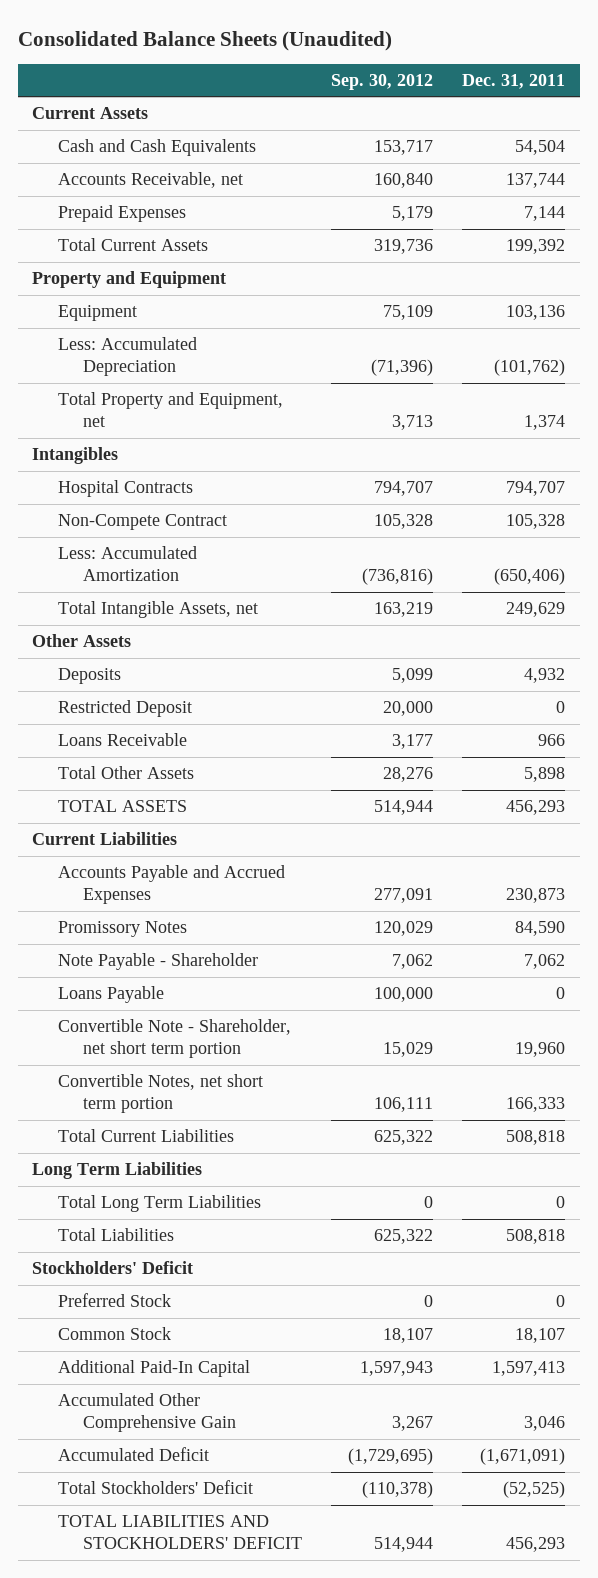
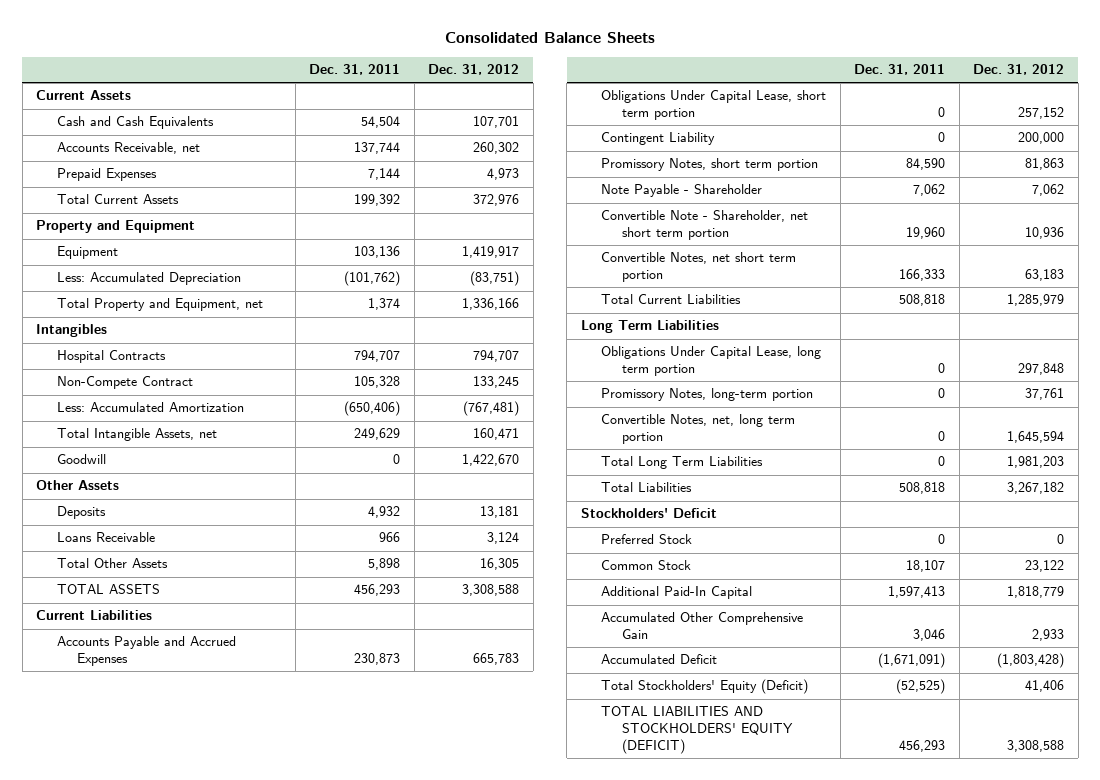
- Consolidated Balance Sheets (Unaudited)
+ Consolidated Balance Sheets
- | Sep. 30, 2012 | Dec. 31, 2011
+ | Dec. 31, 2011 | Dec. 31, 2012
+ Goodwill | 0 | 1,422,670
- Restricted Deposit | 20,000 | 0
- Promissory Notes | 120,029 | 84,590
+ Obligations Under Capital Lease, short term portion | 0 | 257,152
+ Contingent Liability | 0 | 200,000
+ Promissory Notes, short term portion | 84,590 | 81,863
- Loans Payable | 100,000 | 0
+ Obligations Under Capital Lease, long term portion | 0 | 297,848
+ Promissory Notes, long-term portion | 0 | 37,761
+ Convertible Notes, net, long term portion | 0 | 1,645,594
- Total Stockholders' Deficit | (110,378) | (52,525)
- TOTAL LIABILITIES AND STOCKHOLDERS' DEFICIT | 514,944 | 456,293
+ Total Stockholders' Equity (Deficit) | (52,525) | 41,406
+ TOTAL LIABILITIES AND STOCKHOLDERS' EQUITY (DEFICIT) | 456,293 | 3,308,588

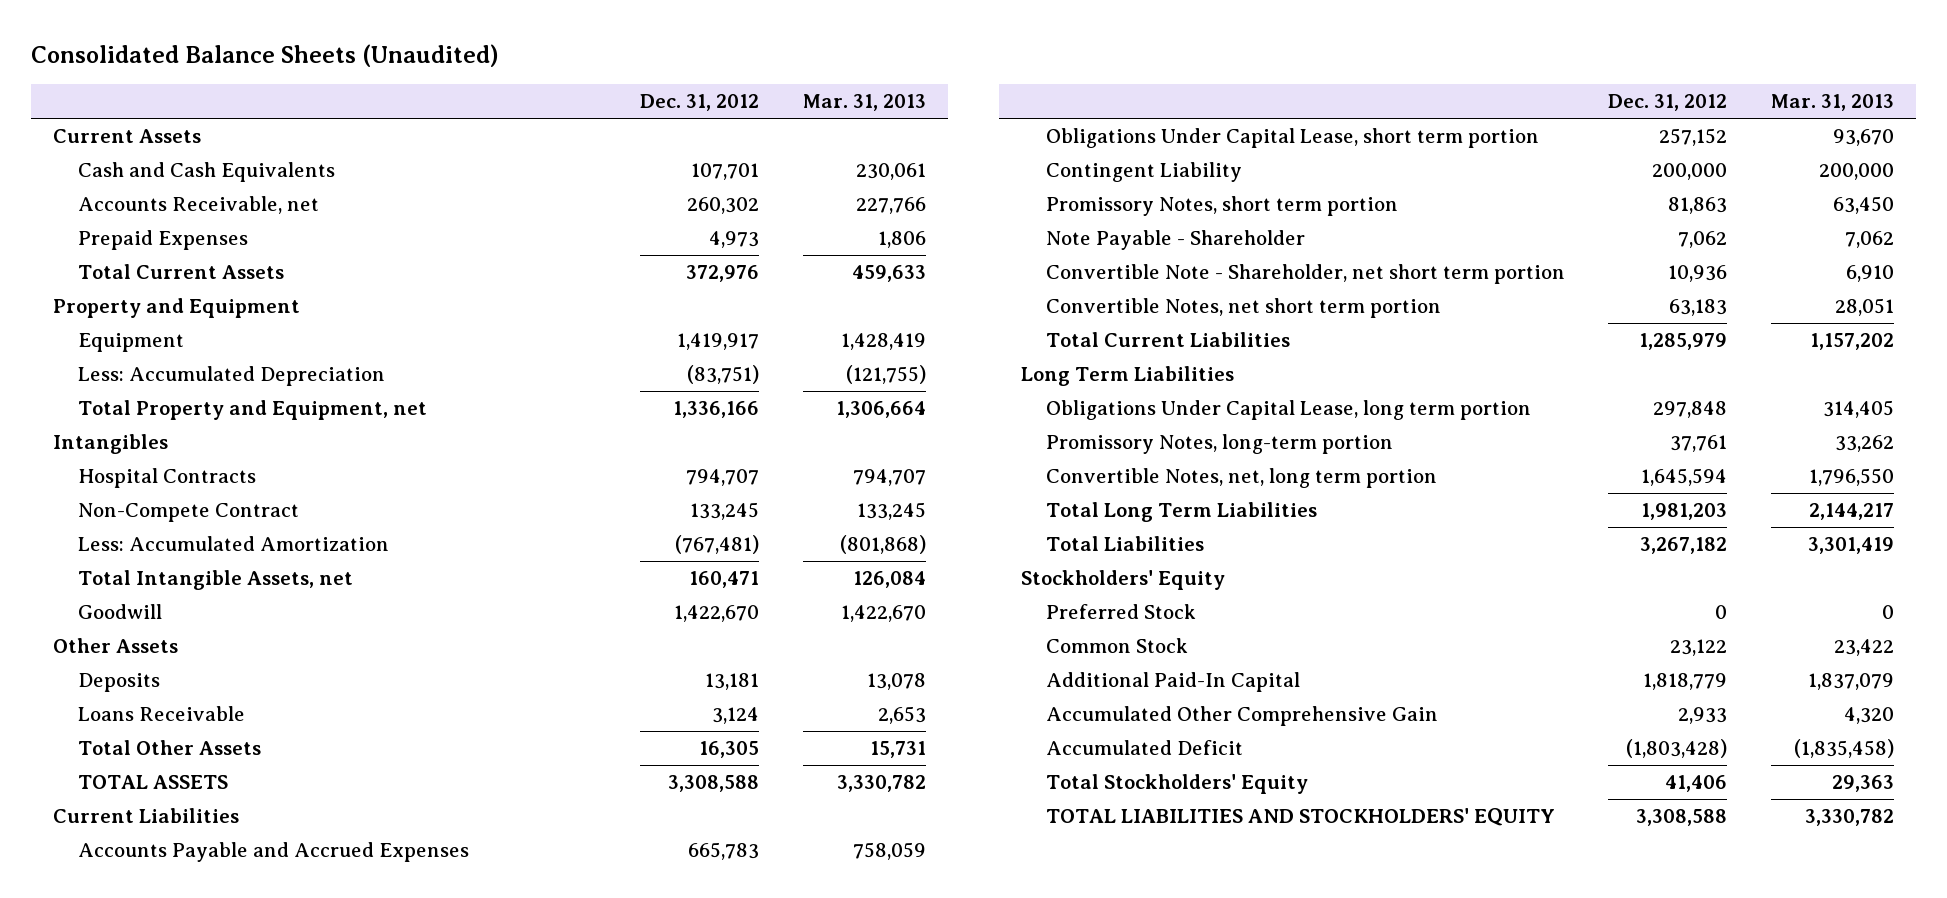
- Consolidated Balance Sheets
+ Consolidated Balance Sheets (Unaudited)
- | Dec. 31, 2011 | Dec. 31, 2012
+ | Dec. 31, 2012 | Mar. 31, 2013
- Stockholders' Deficit
+ Stockholders' Equity
- Total Stockholders' Equity (Deficit) | (52,525) | 41,406
- TOTAL LIABILITIES AND STOCKHOLDERS' EQUITY (DEFICIT) | 456,293 | 3,308,588
+ Total Stockholders' Equity | 41,406 | 29,363
+ TOTAL LIABILITIES AND STOCKHOLDERS' EQUITY | 3,308,588 | 3,330,782

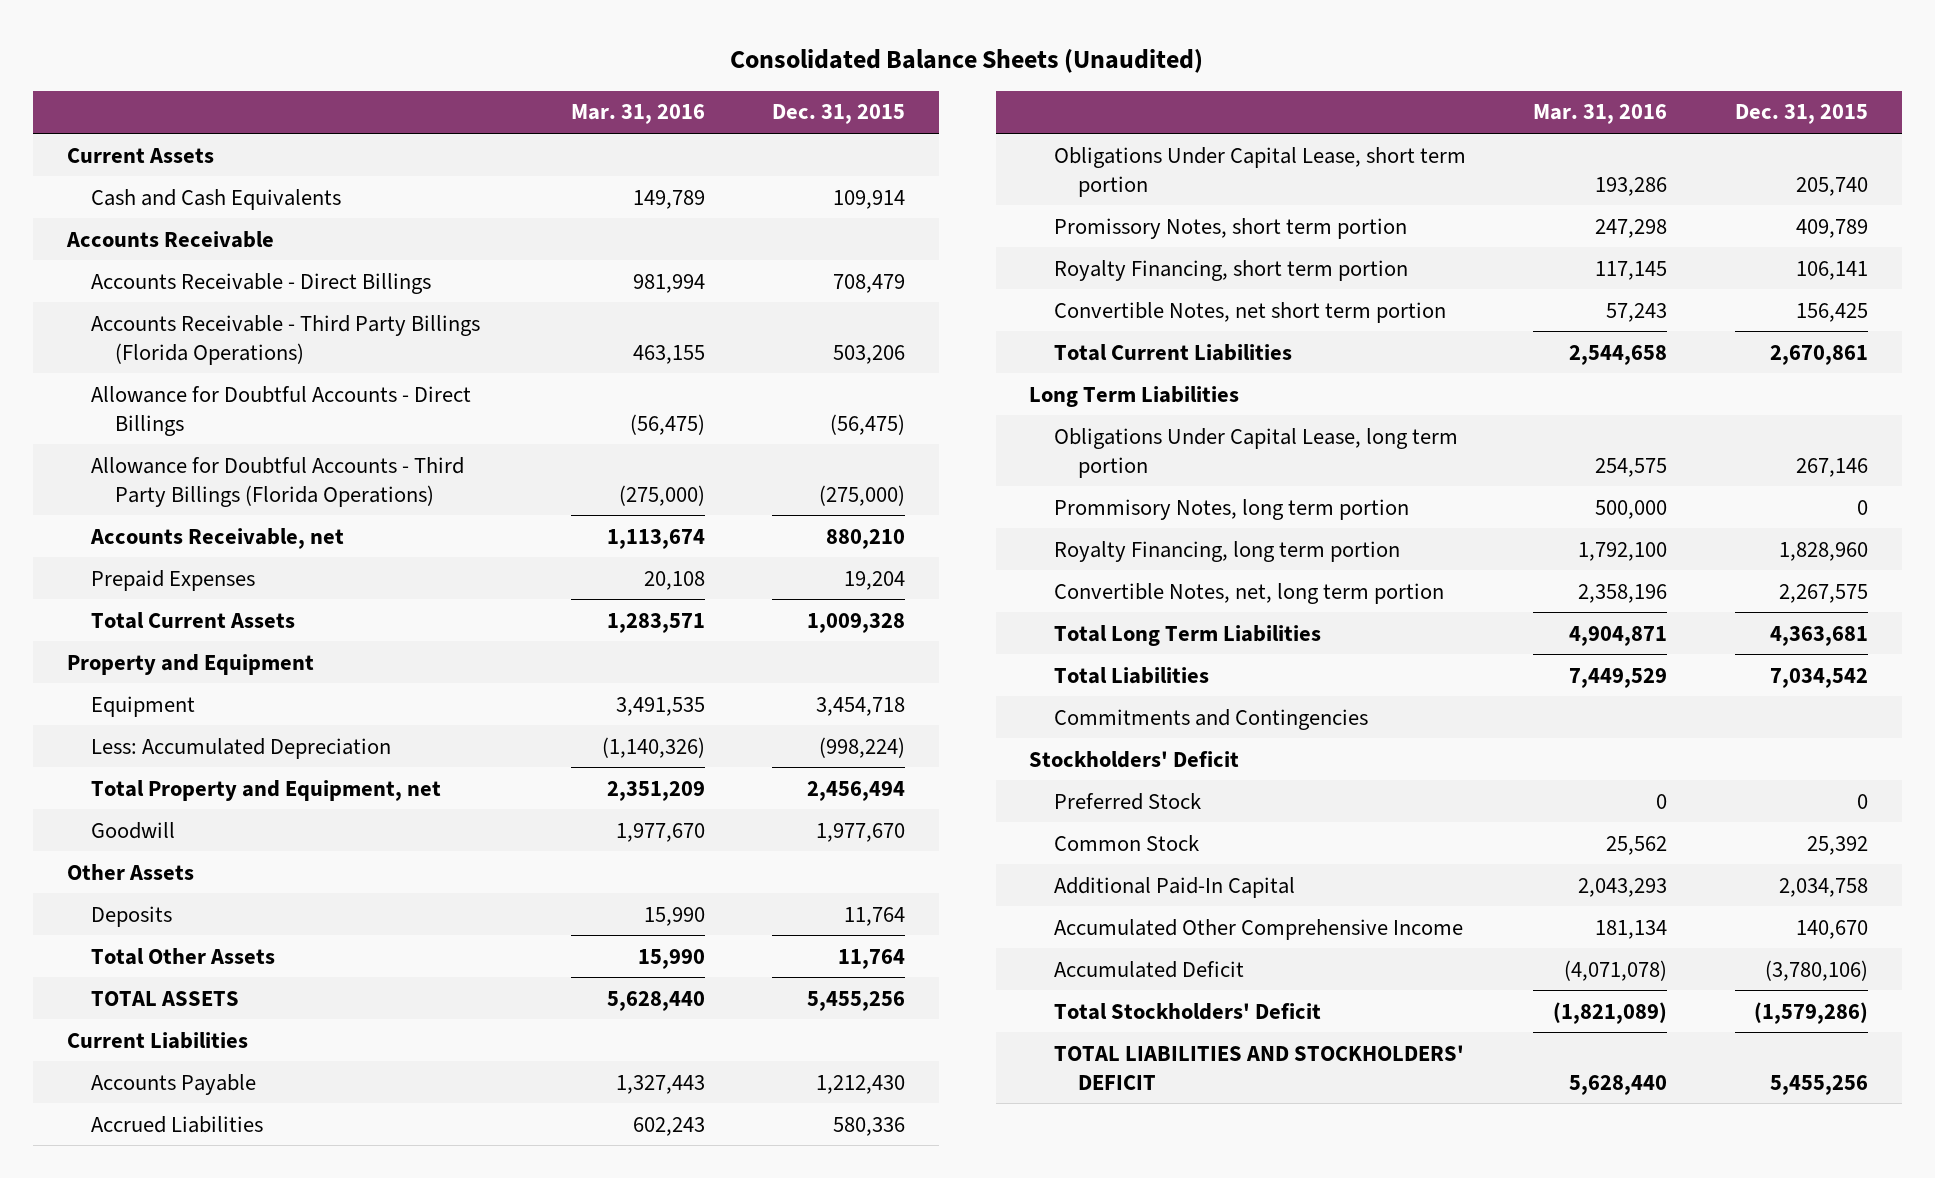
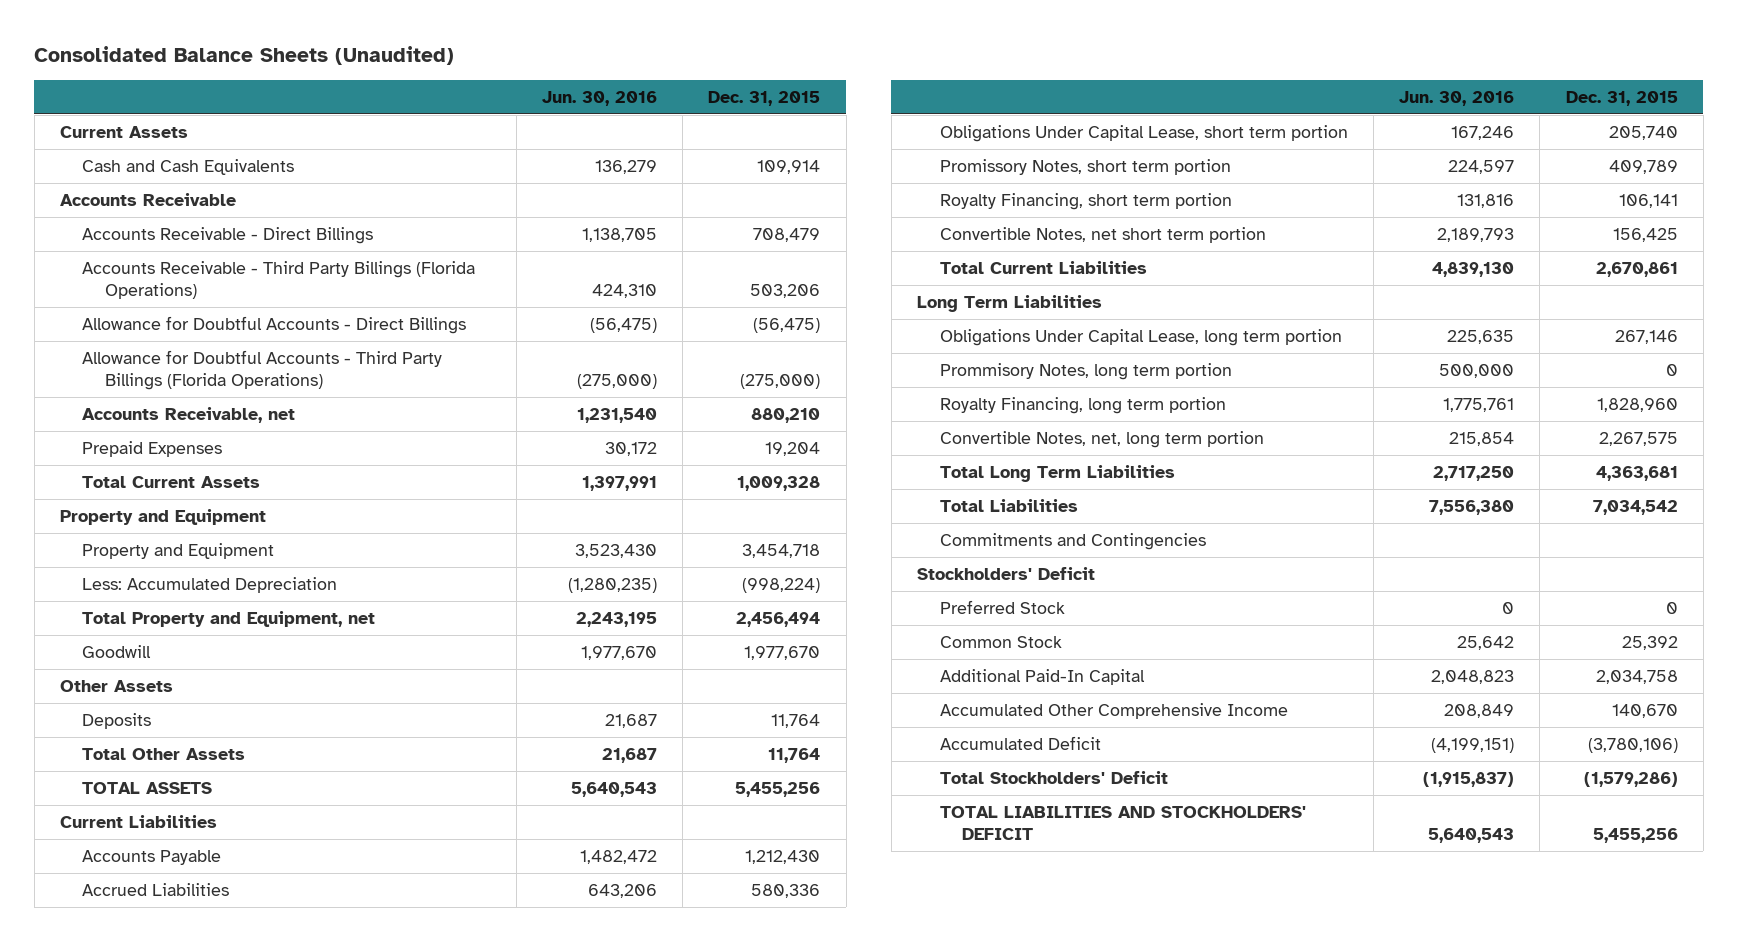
- | Mar. 31, 2016 | Dec. 31, 2015
+ | Jun. 30, 2016 | Dec. 31, 2015
- Equipment | 3,491,535 | 3,454,718
+ Property and Equipment | 3,523,430 | 3,454,718

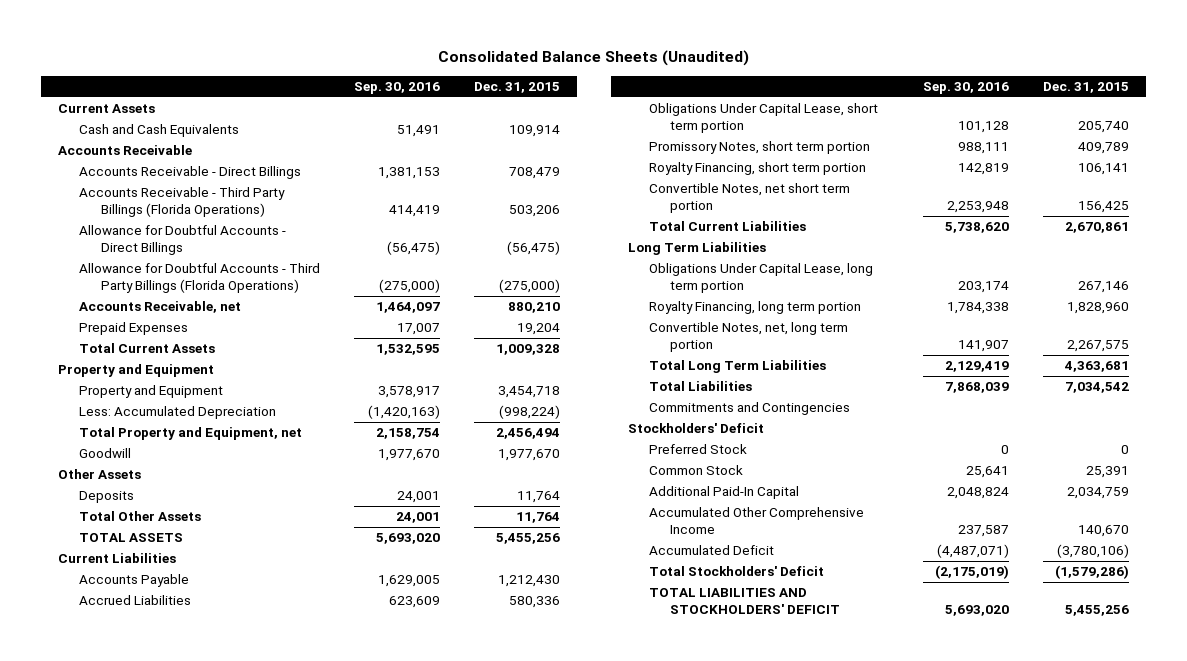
- | Jun. 30, 2016 | Dec. 31, 2015
+ | Sep. 30, 2016 | Dec. 31, 2015
- Prommisory Notes, long term portion | 500,000 | 0
- Common Stock | 25,642 | 25,392
- Additional Paid-In Capital | 2,048,823 | 2,034,758
+ Common Stock | 25,641 | 25,391
+ Additional Paid-In Capital | 2,048,824 | 2,034,759

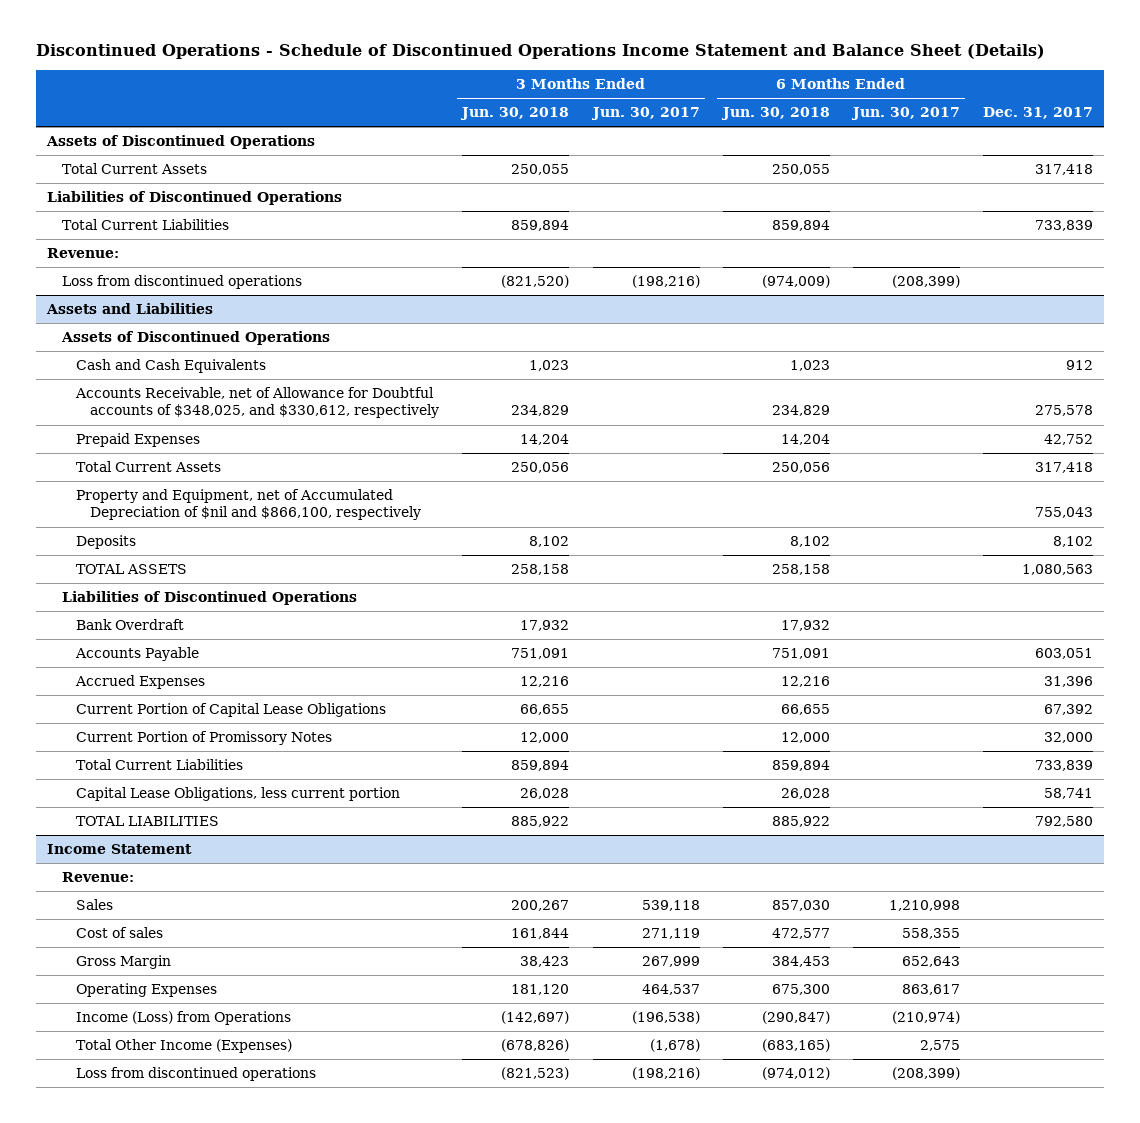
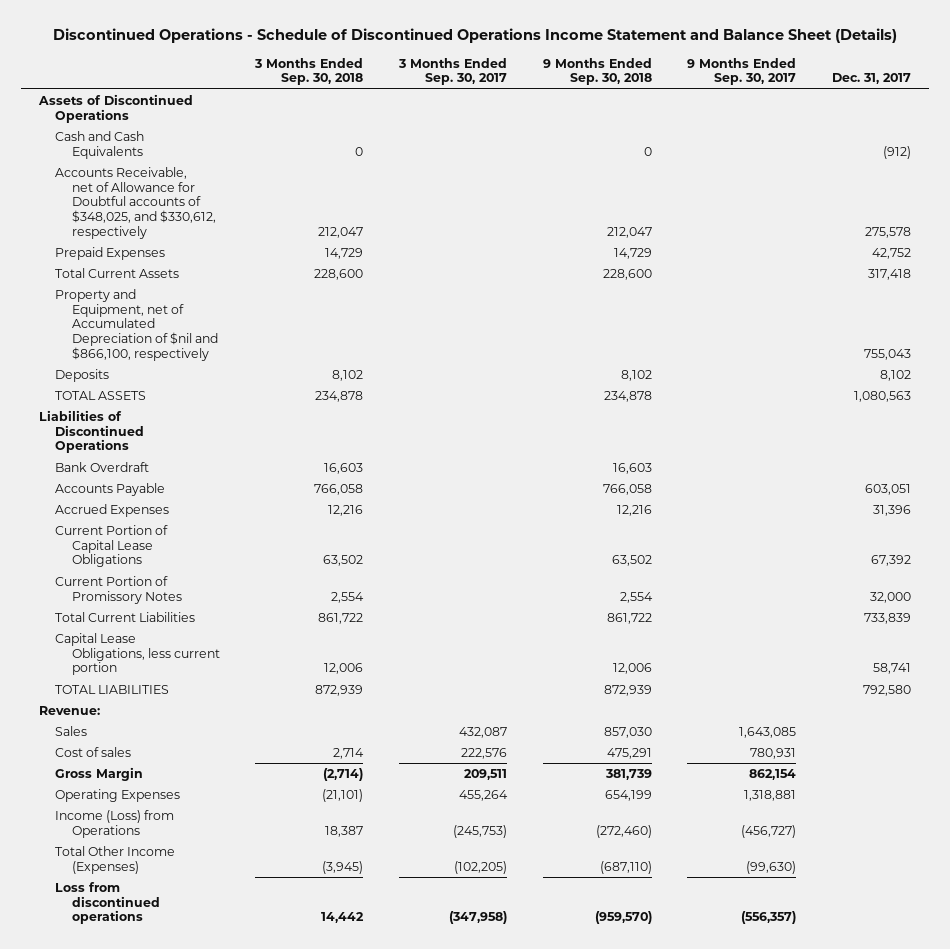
- | 3 Months Ended Jun. 30, 2018 | 3 Months Ended Jun. 30, 2017 | 6 Months Ended Jun. 30, 2018 | 6 Months Ended Jun. 30, 2017 | Dec. 31, 2017
+ | 3 Months Ended Sep. 30, 2018 | 3 Months Ended Sep. 30, 2017 | 9 Months Ended Sep. 30, 2018 | 9 Months Ended Sep. 30, 2017 | Dec. 31, 2017
- Total Current Assets | 250,055 | | 250,055 | | 317,418
- Liabilities of Discontinued Operations
- Total Current Liabilities | 859,894 | | 859,894 | | 733,839
- Revenue:
- Loss from discontinued operations | (821,520) | (198,216) | (974,009) | (208,399) |
- Assets and Liabilities
- Assets of Discontinued Operations
- Cash and Cash Equivalents | 1,023 | | 1,023 | | 912
+ Cash and Cash Equivalents | 0 | | 0 | | (912)
- Income Statement

